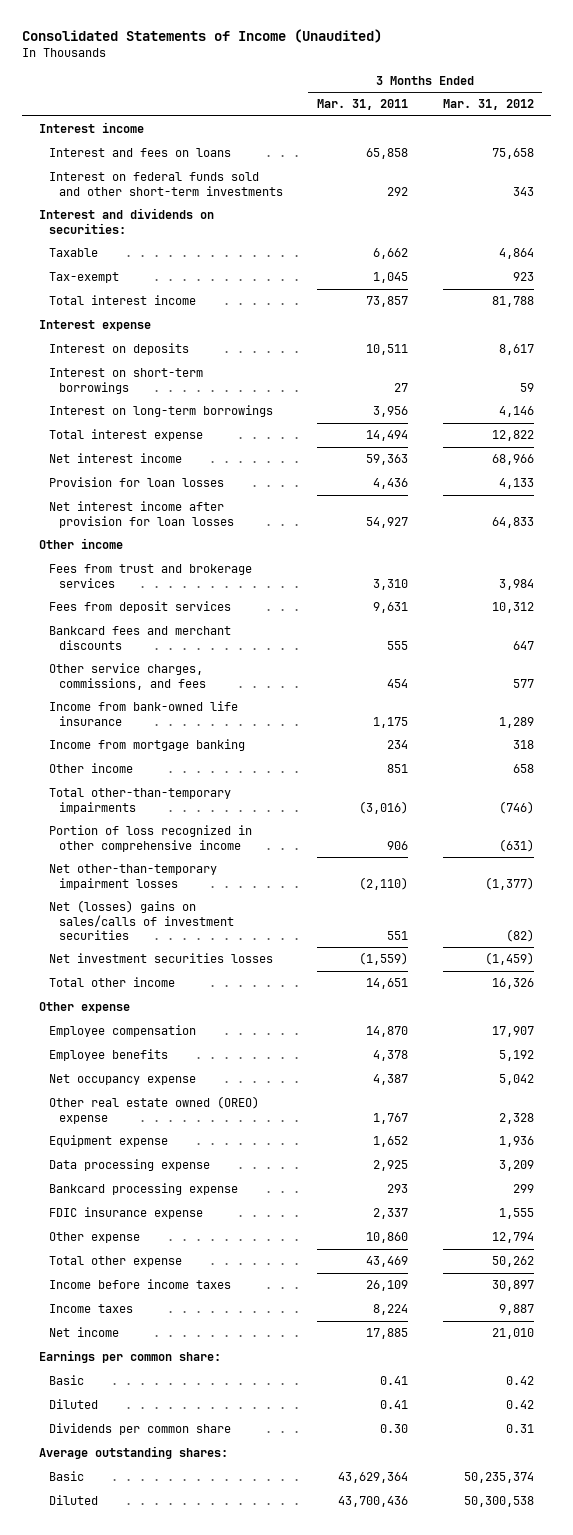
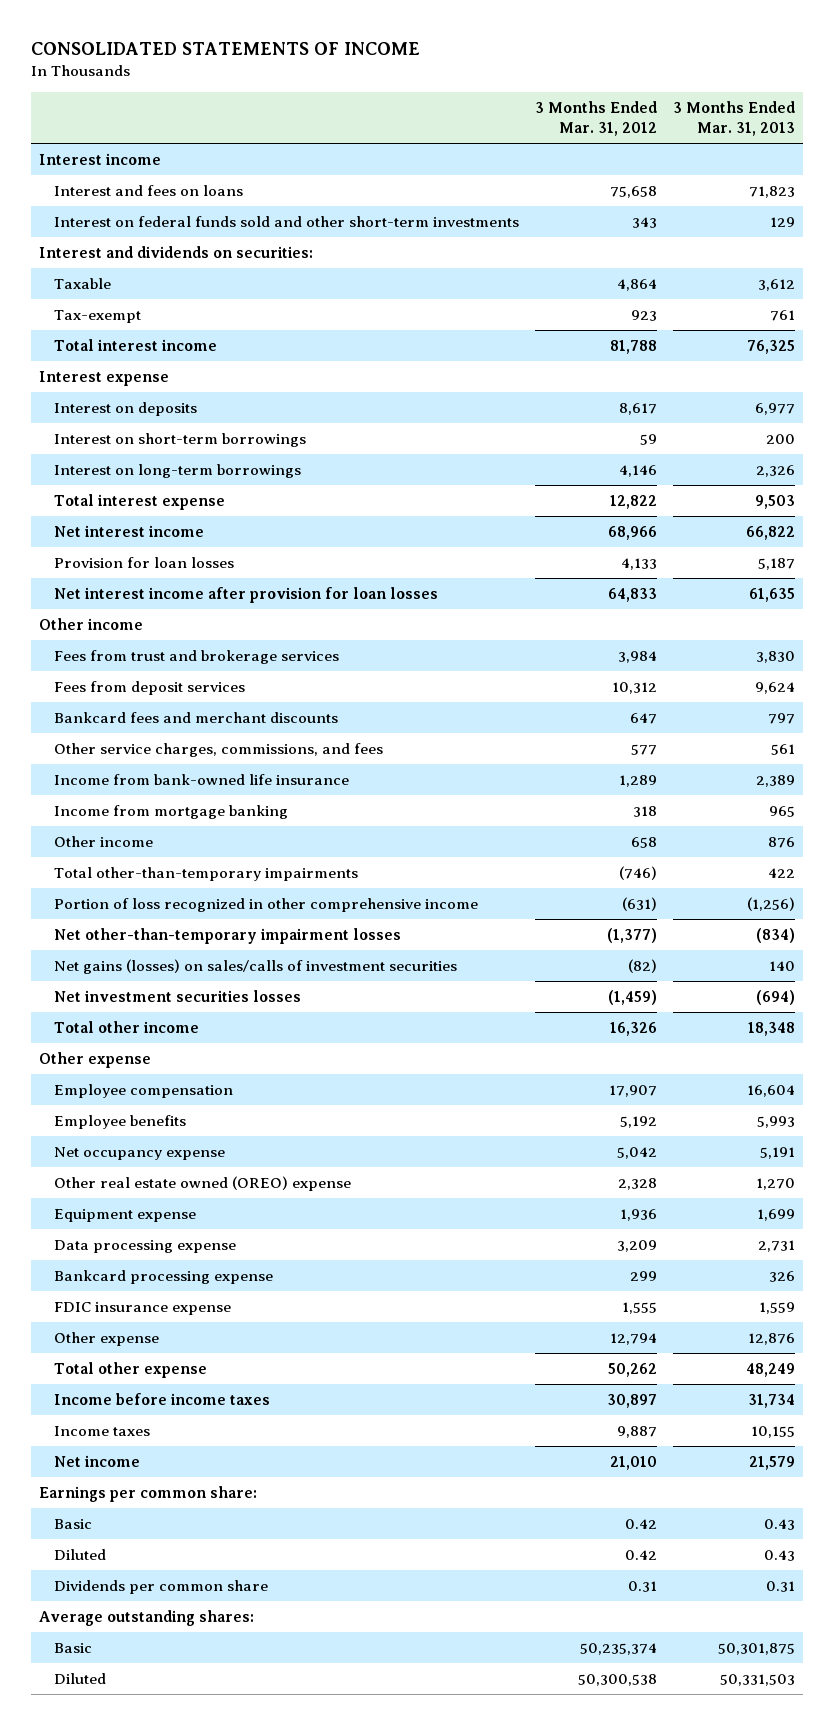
- Consolidated Statements of Income (Unaudited)
+ CONSOLIDATED STATEMENTS OF INCOME
- | 3 Months Ended Mar. 31, 2011 | 3 Months Ended Mar. 31, 2012
+ | 3 Months Ended Mar. 31, 2012 | 3 Months Ended Mar. 31, 2013
- Net (losses) gains on sales/calls of investment securities | 551 | (82)
+ Net gains (losses) on sales/calls of investment securities | (82) | 140

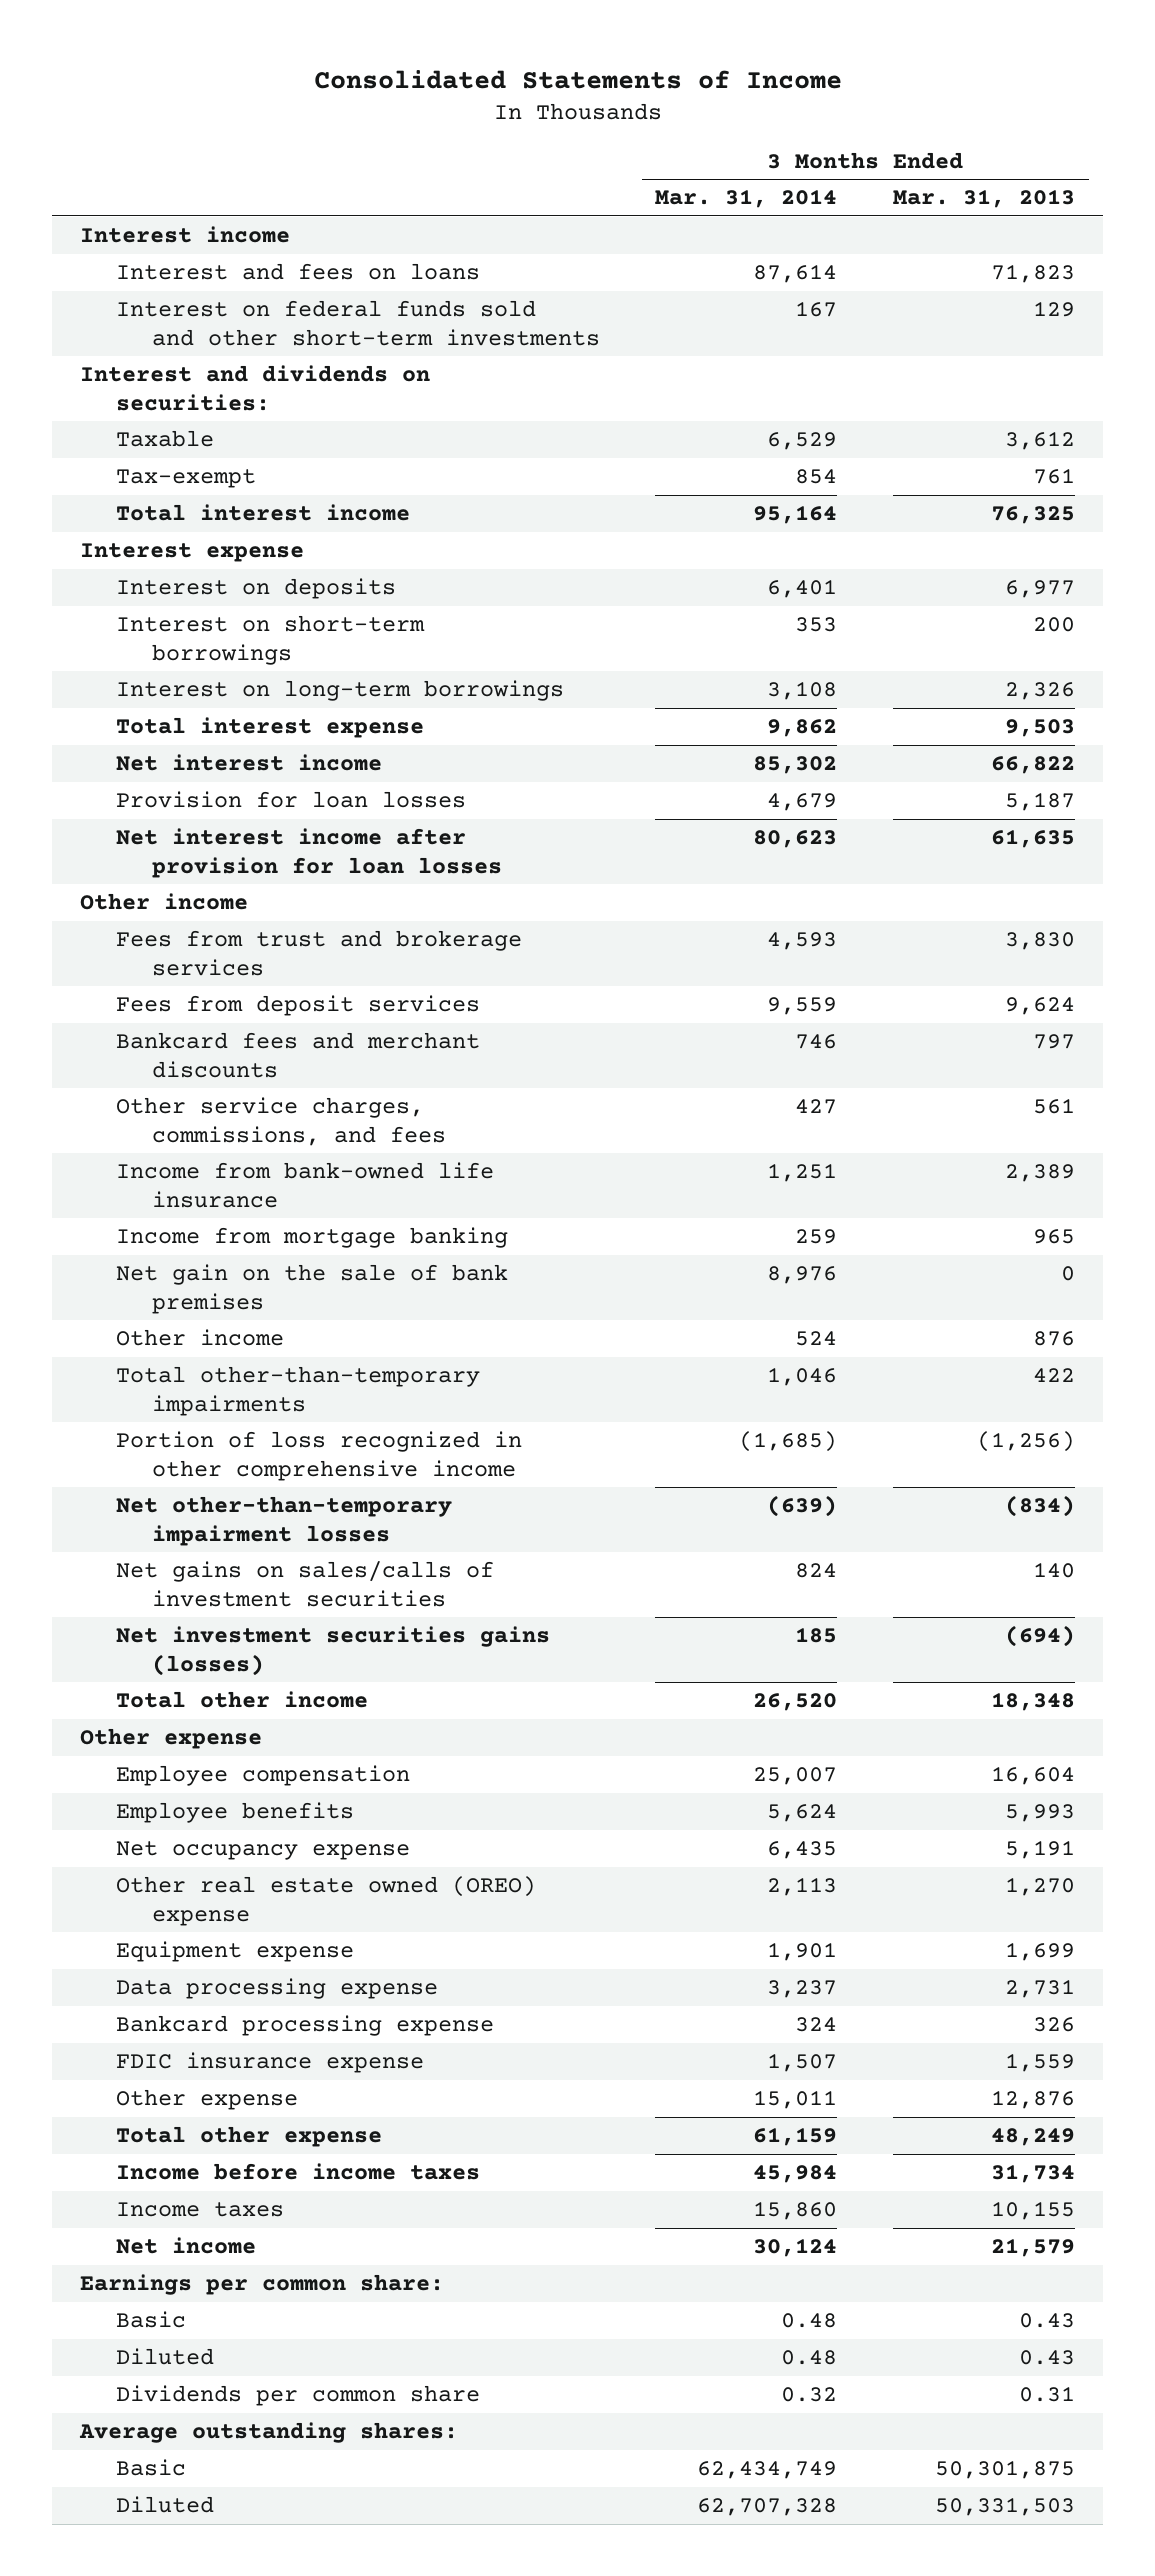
- CONSOLIDATED STATEMENTS OF INCOME
+ Consolidated Statements of Income
- | 3 Months Ended Mar. 31, 2012 | 3 Months Ended Mar. 31, 2013
+ | 3 Months Ended Mar. 31, 2014 | 3 Months Ended Mar. 31, 2013
+ Net gain on the sale of bank premises | 8,976 | 0
- Net gains (losses) on sales/calls of investment securities | (82) | 140
- Net investment securities losses | (1,459) | (694)
+ Net gains on sales/calls of investment securities | 824 | 140
+ Net investment securities gains (losses) | 185 | (694)

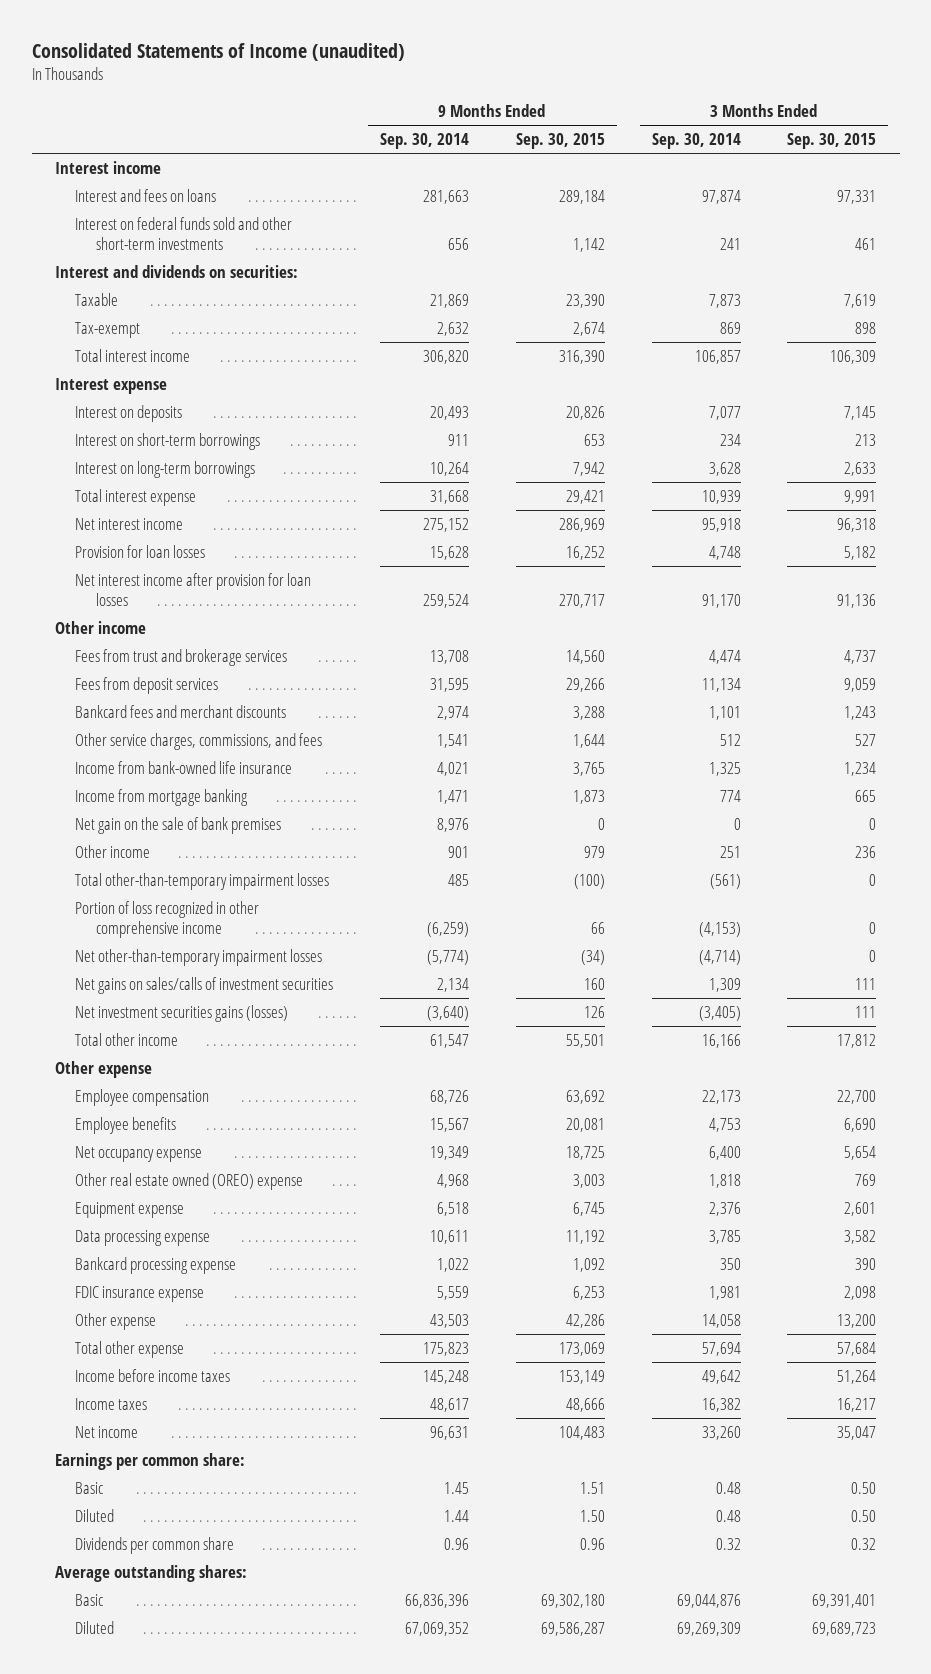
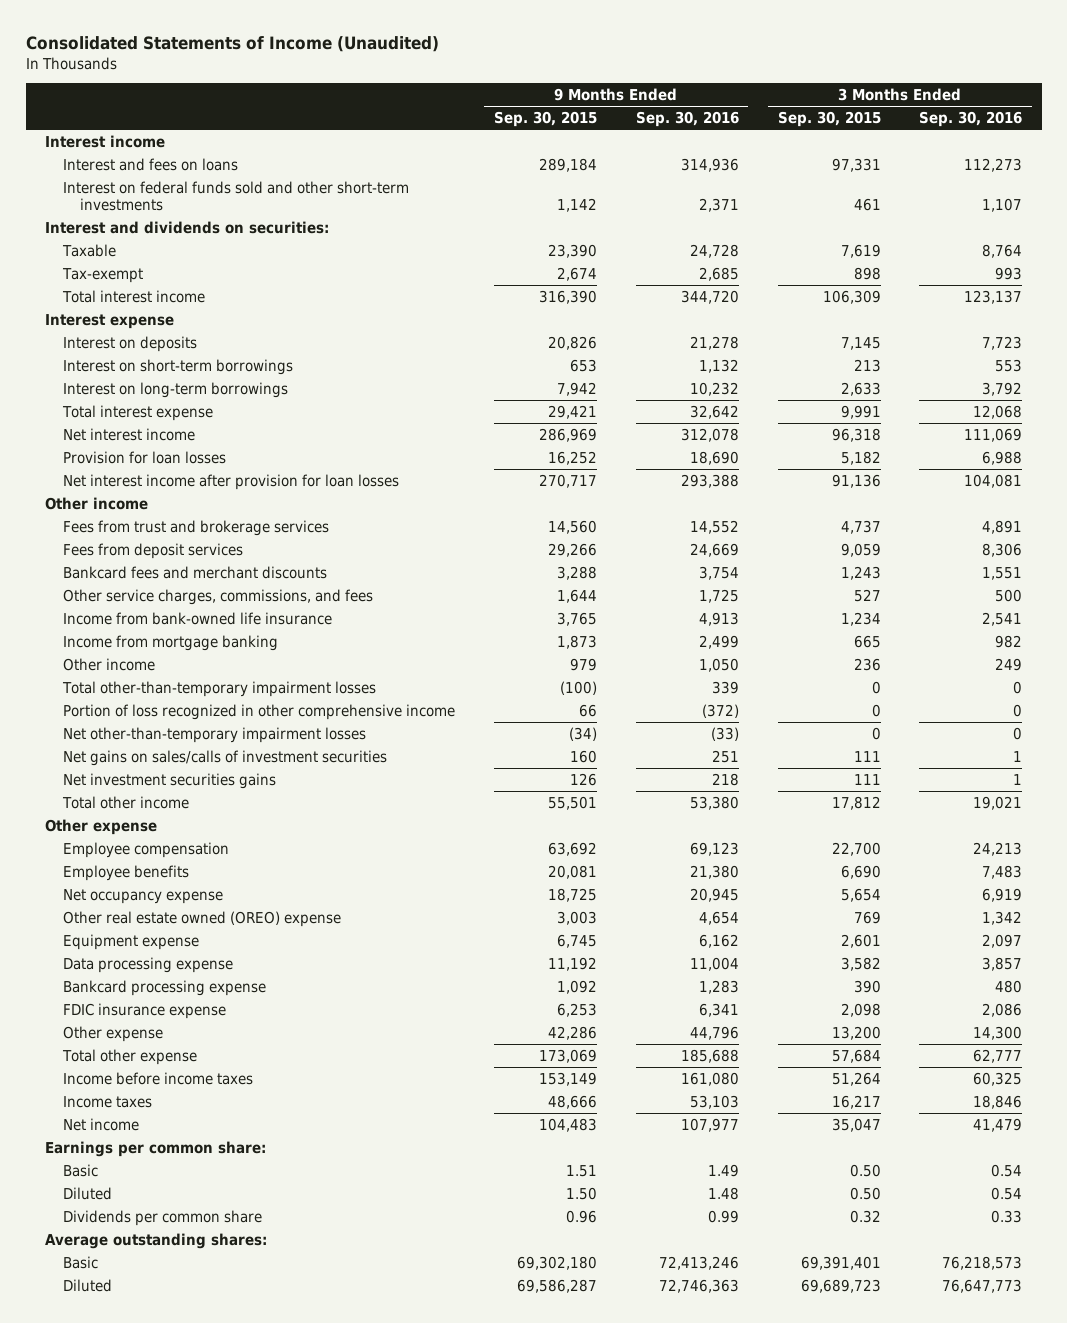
- Consolidated Statements of Income (unaudited)
+ Consolidated Statements of Income (Unaudited)
- | 9 Months Ended Sep. 30, 2014 | 9 Months Ended Sep. 30, 2015 | 3 Months Ended Sep. 30, 2014 | 3 Months Ended Sep. 30, 2015
+ | 9 Months Ended Sep. 30, 2015 | 9 Months Ended Sep. 30, 2016 | 3 Months Ended Sep. 30, 2015 | 3 Months Ended Sep. 30, 2016
- Net gain on the sale of bank premises | 8,976 | 0 | 0 | 0
- Net investment securities gains (losses) | (3,640) | 126 | (3,405) | 111
+ Net investment securities gains | 126 | 218 | 111 | 1

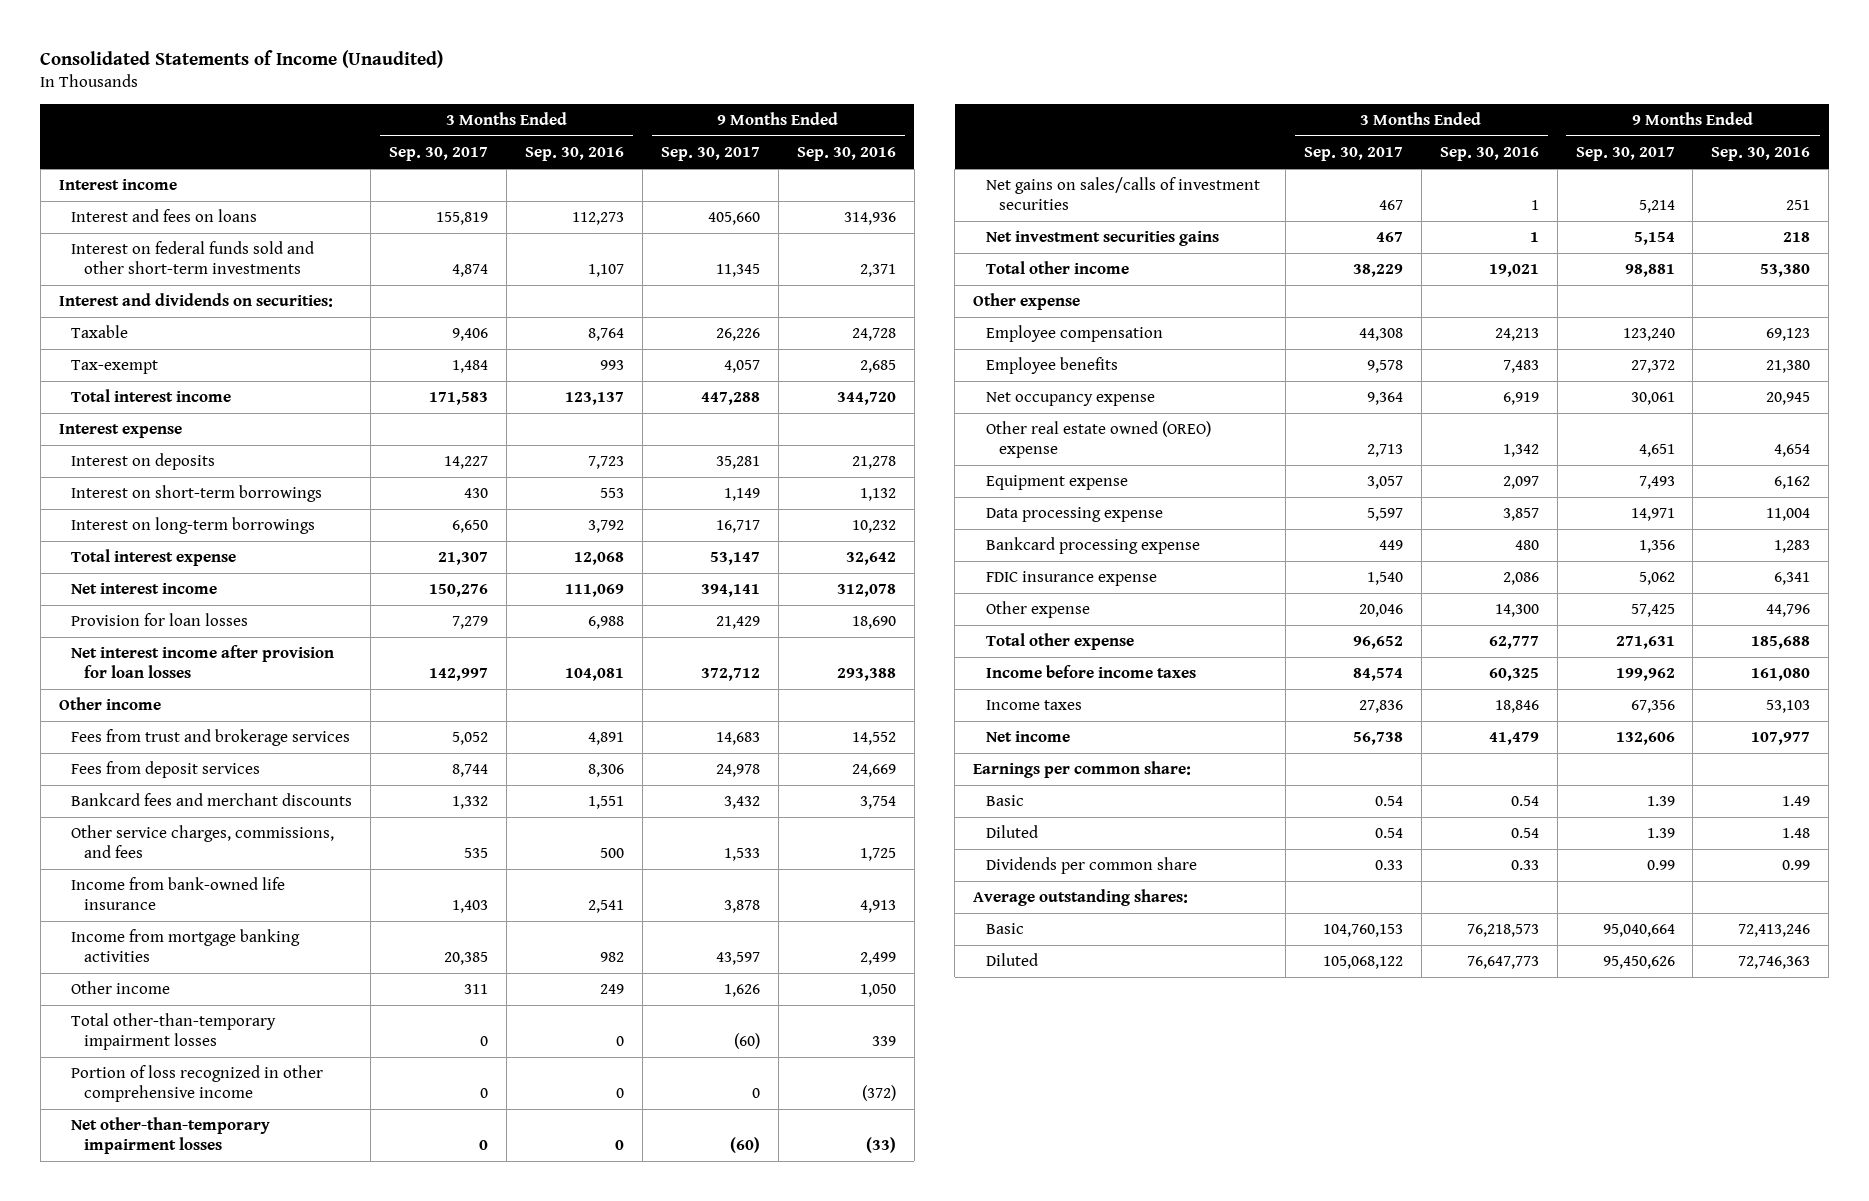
- | 9 Months Ended Sep. 30, 2015 | 9 Months Ended Sep. 30, 2016 | 3 Months Ended Sep. 30, 2015 | 3 Months Ended Sep. 30, 2016
+ | 3 Months Ended Sep. 30, 2017 | 3 Months Ended Sep. 30, 2016 | 9 Months Ended Sep. 30, 2017 | 9 Months Ended Sep. 30, 2016
- Income from mortgage banking | 1,873 | 2,499 | 665 | 982
+ Income from mortgage banking activities | 20,385 | 982 | 43,597 | 2,499

